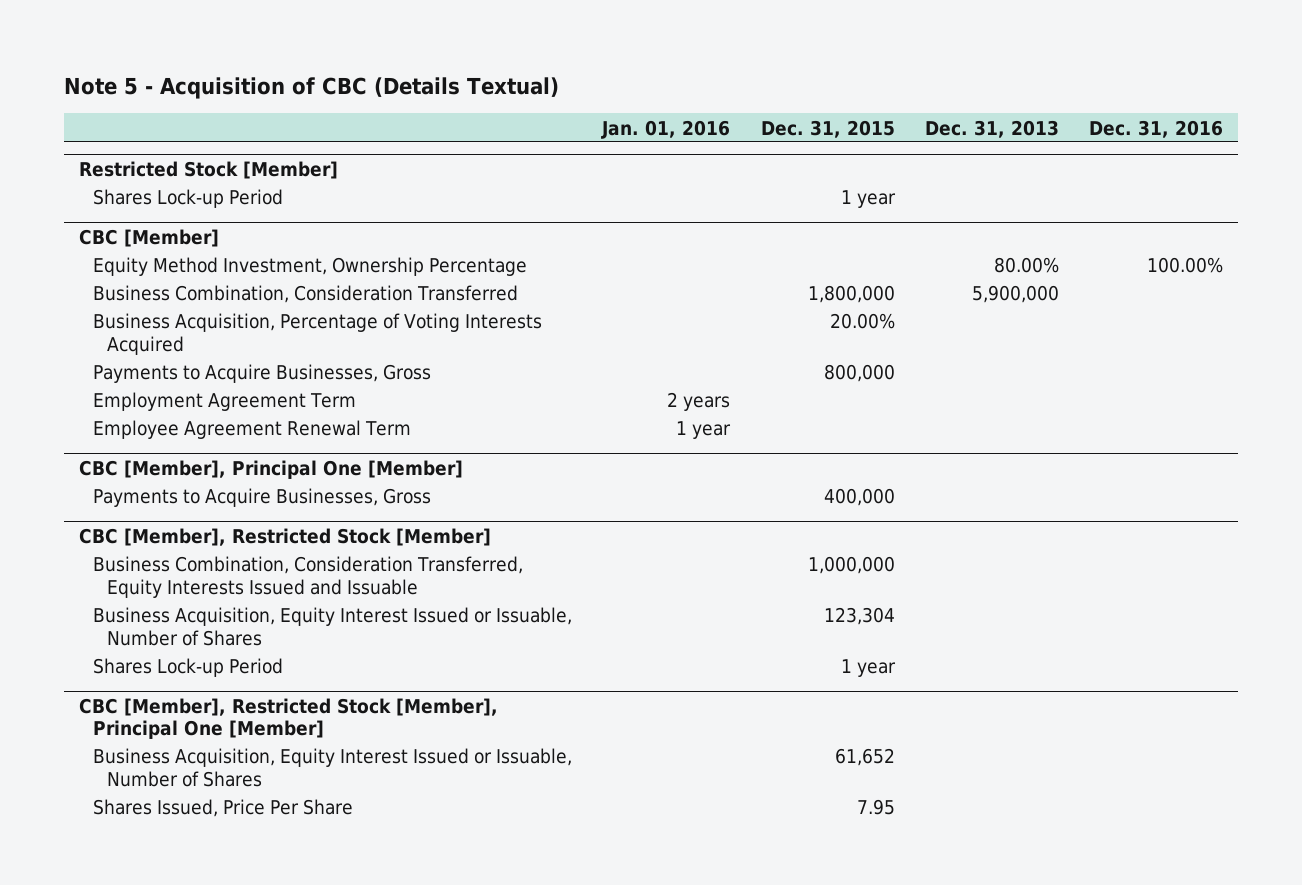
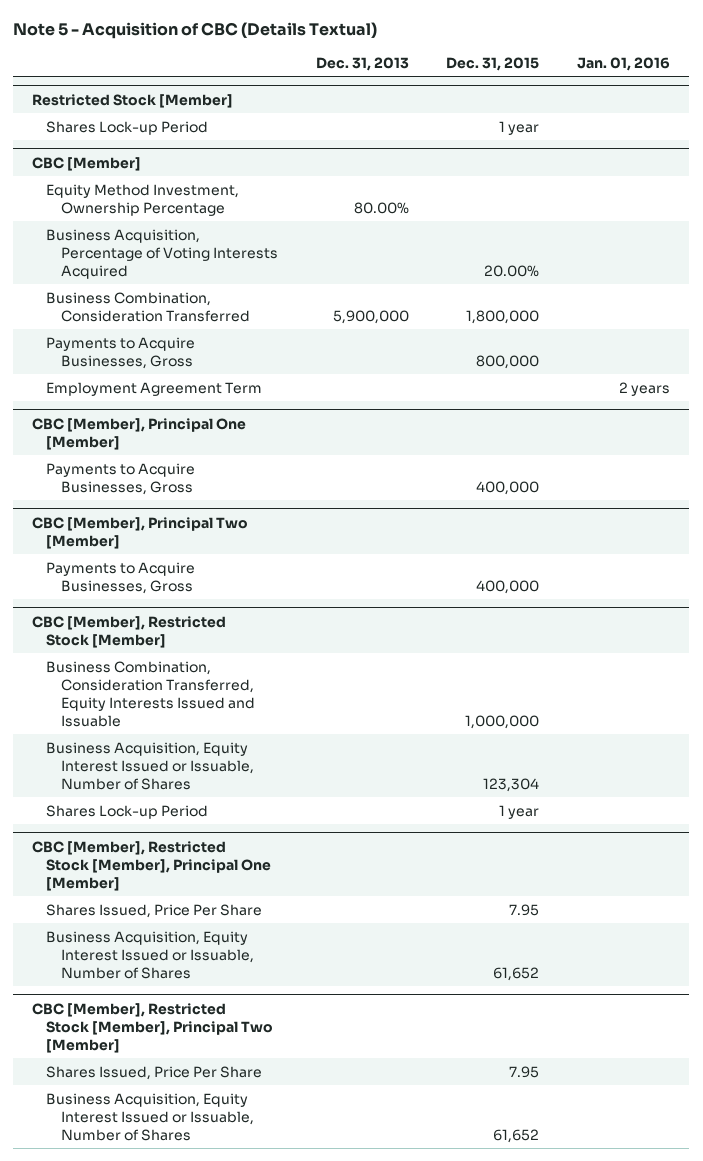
- | Jan. 01, 2016 | Dec. 31, 2015 | Dec. 31, 2013 | Dec. 31, 2016
+ | Dec. 31, 2013 | Dec. 31, 2015 | Jan. 01, 2016
@ CBC [Member]
moved down: Business Combination, Consideration Transferred | 5,900,000 | 1,800,000 |
- Employee Agreement Renewal Term | 1 year | | |
+ CBC [Member], Principal Two [Member]
+ Payments to Acquire Businesses, Gross | | 400,000 |
@ CBC [Member], Restricted Stock [Member], Principal One [Member]
+ Shares Issued, Price Per Share | | 7.95 |
+ CBC [Member], Restricted Stock [Member], Principal Two [Member]
+ Business Acquisition, Equity Interest Issued or Issuable, Number of Shares | | 61,652 |

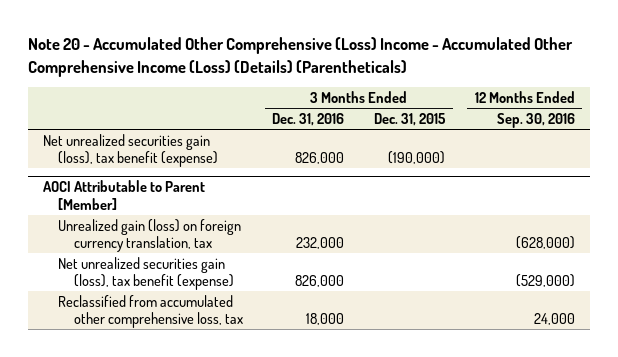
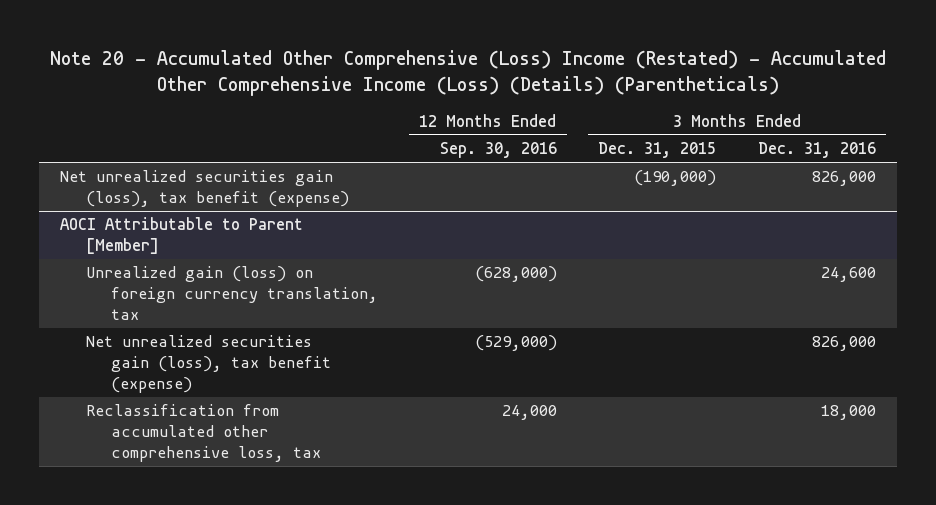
- Note 20 - Accumulated Other Comprehensive (Loss) Income - Accumulated Other Comprehensive Income (Loss) (Details) (Parentheticals)
+ Note 20 - Accumulated Other Comprehensive (Loss) Income (Restated) - Accumulated Other Comprehensive Income (Loss) (Details) (Parentheticals)
- | 3 Months Ended Dec. 31, 2016 | 3 Months Ended Dec. 31, 2015 | 12 Months Ended Sep. 30, 2016
+ | 12 Months Ended Sep. 30, 2016 | 3 Months Ended Dec. 31, 2015 | 3 Months Ended Dec. 31, 2016
@ AOCI Attributable to Parent [Member]
- Unrealized gain (loss) on foreign currency translation, tax | 232,000 | | (628,000)
+ Unrealized gain (loss) on foreign currency translation, tax | (628,000) | | 24,600
- Reclassified from accumulated other comprehensive loss, tax | 18,000 | | 24,000
+ Reclassification from accumulated other comprehensive loss, tax | 24,000 | | 18,000

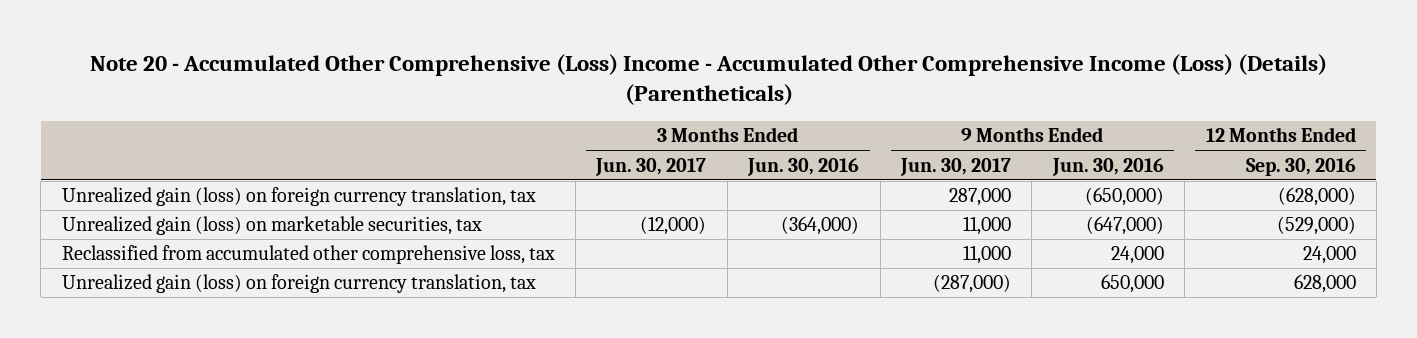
- Note 20 - Accumulated Other Comprehensive (Loss) Income (Restated) - Accumulated Other Comprehensive Income (Loss) (Details) (Parentheticals)
+ Note 20 - Accumulated Other Comprehensive (Loss) Income - Accumulated Other Comprehensive Income (Loss) (Details) (Parentheticals)
- | 12 Months Ended Sep. 30, 2016 | 3 Months Ended Dec. 31, 2015 | 3 Months Ended Dec. 31, 2016
+ | 3 Months Ended Jun. 30, 2017 | 3 Months Ended Jun. 30, 2016 | 9 Months Ended Jun. 30, 2017 | 9 Months Ended Jun. 30, 2016 | 12 Months Ended Sep. 30, 2016
- Net unrealized securities gain (loss), tax benefit (expense) | | (190,000) | 826,000
- AOCI Attributable to Parent [Member]
- Net unrealized securities gain (loss), tax benefit (expense) | (529,000) | | 826,000
- Reclassification from accumulated other comprehensive loss, tax | 24,000 | | 18,000
+ Unrealized gain (loss) on marketable securities, tax | (12,000) | (364,000) | 11,000 | (647,000) | (529,000)
+ Reclassified from accumulated other comprehensive loss, tax | | | 11,000 | 24,000 | 24,000
+ Unrealized gain (loss) on foreign currency translation, tax | | | (287,000) | 650,000 | 628,000

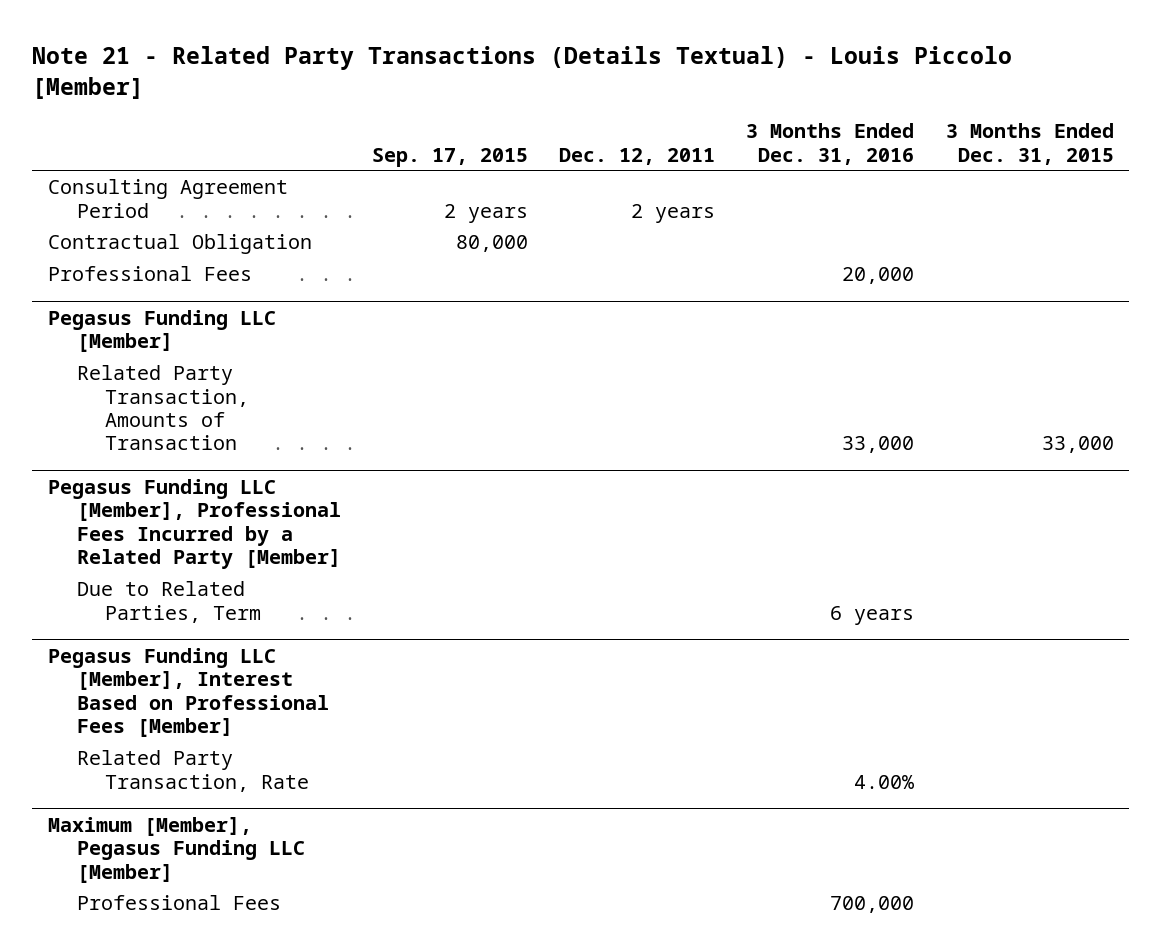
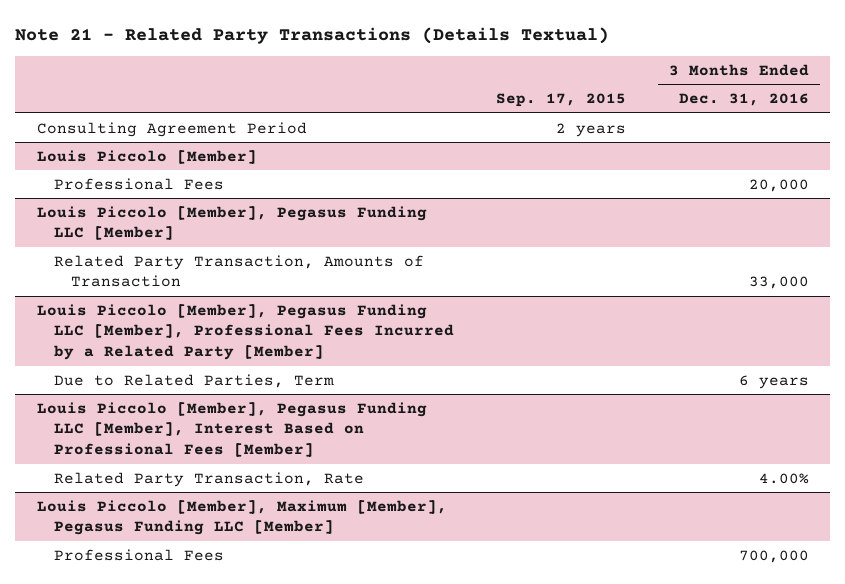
- Note 21 - Related Party Transactions (Details Textual) - Louis Piccolo [Member]
+ Note 21 - Related Party Transactions (Details Textual)
- | Sep. 17, 2015 | Dec. 12, 2011 | 3 Months Ended Dec. 31, 2016 | 3 Months Ended Dec. 31, 2015
+ | Sep. 17, 2015 | 3 Months Ended Dec. 31, 2016
- Contractual Obligation | 80,000 | | |
+ Louis Piccolo [Member]
- Pegasus Funding LLC [Member]
+ Louis Piccolo [Member], Pegasus Funding LLC [Member]
- Pegasus Funding LLC [Member], Professional Fees Incurred by a Related Party [Member]
+ Louis Piccolo [Member], Pegasus Funding LLC [Member], Professional Fees Incurred by a Related Party [Member]
- Pegasus Funding LLC [Member], Interest Based on Professional Fees [Member]
+ Louis Piccolo [Member], Pegasus Funding LLC [Member], Interest Based on Professional Fees [Member]
- Maximum [Member], Pegasus Funding LLC [Member]
+ Louis Piccolo [Member], Maximum [Member], Pegasus Funding LLC [Member]

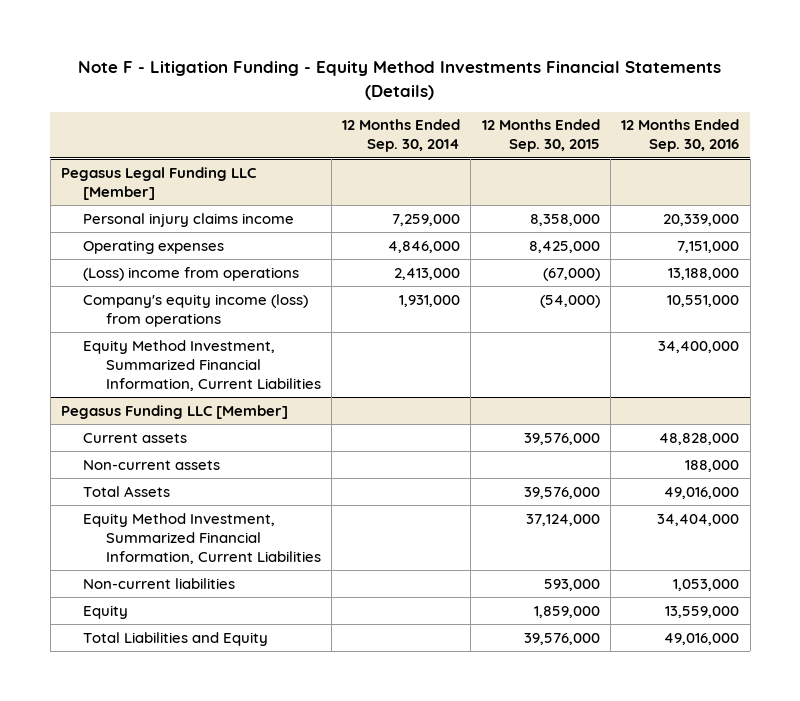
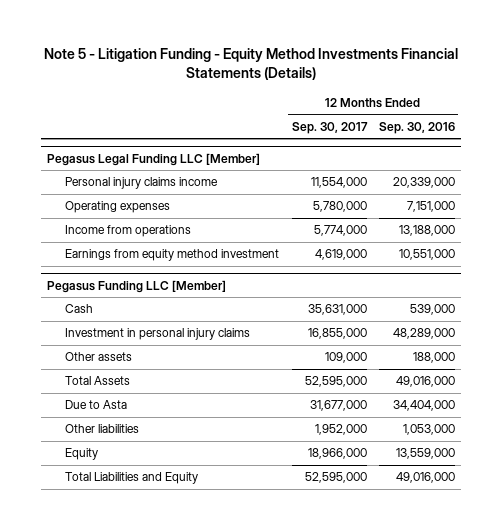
- Note F - Litigation Funding - Equity Method Investments Financial Statements (Details)
+ Note 5 - Litigation Funding - Equity Method Investments Financial Statements (Details)
- | 12 Months Ended Sep. 30, 2014 | 12 Months Ended Sep. 30, 2015 | 12 Months Ended Sep. 30, 2016
+ | 12 Months Ended Sep. 30, 2017 | 12 Months Ended Sep. 30, 2016
@ Pegasus Legal Funding LLC [Member]
- (Loss) income from operations | 2,413,000 | (67,000) | 13,188,000
- Company's equity income (loss) from operations | 1,931,000 | (54,000) | 10,551,000
- Equity Method Investment, Summarized Financial Information, Current Liabilities | | | 34,400,000
+ Income from operations | 5,774,000 | 13,188,000
+ Earnings from equity method investment | 4,619,000 | 10,551,000
@ Pegasus Funding LLC [Member]
- Current assets | | 39,576,000 | 48,828,000
- Non-current assets | | | 188,000
+ Cash | 35,631,000 | 539,000
+ Investment in personal injury claims | 16,855,000 | 48,289,000
+ Other assets | 109,000 | 188,000
- Equity Method Investment, Summarized Financial Information, Current Liabilities | | 37,124,000 | 34,404,000
- Non-current liabilities | | 593,000 | 1,053,000
+ Due to Asta | 31,677,000 | 34,404,000
+ Other liabilities | 1,952,000 | 1,053,000

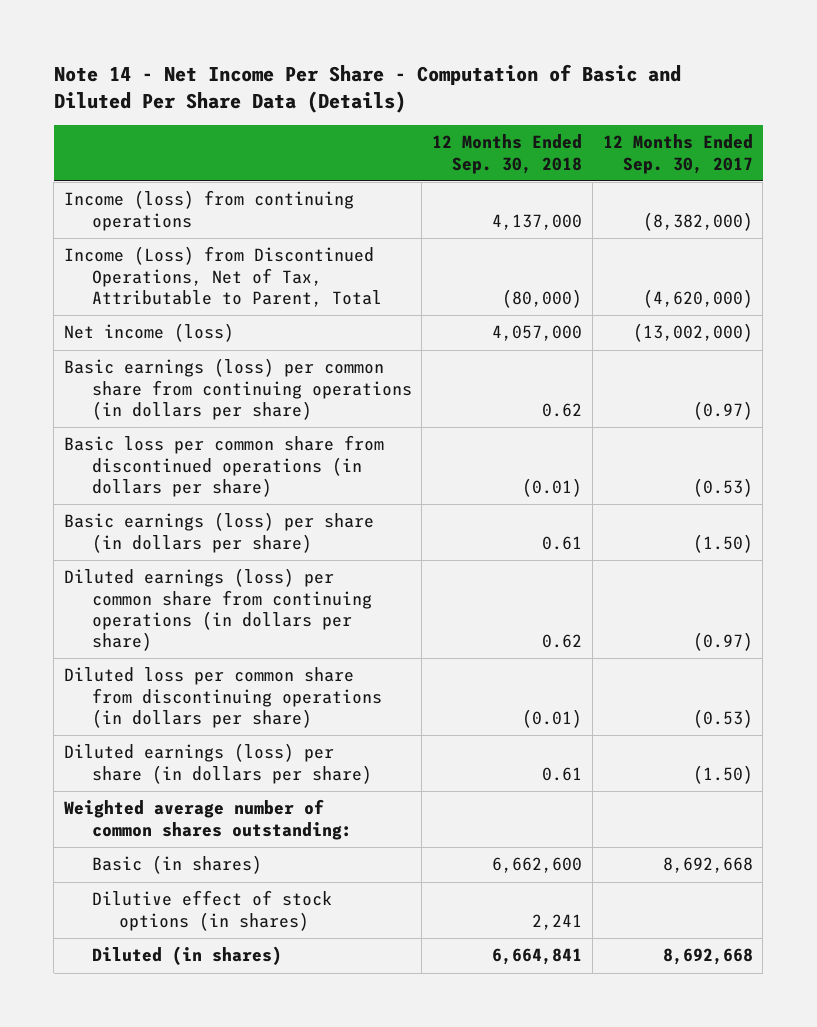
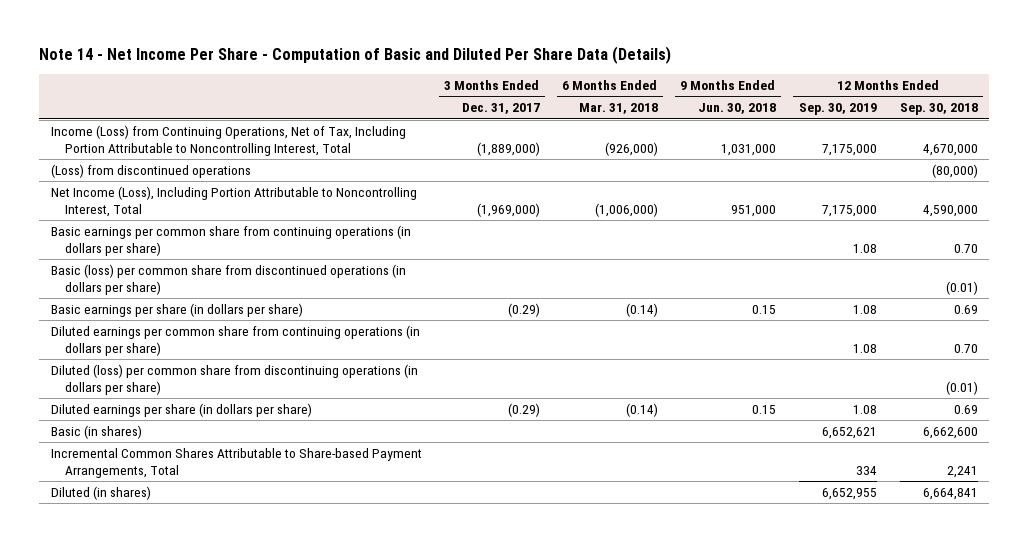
- | 12 Months Ended Sep. 30, 2018 | 12 Months Ended Sep. 30, 2017
+ | 3 Months Ended Dec. 31, 2017 | 6 Months Ended Mar. 31, 2018 | 9 Months Ended Jun. 30, 2018 | 12 Months Ended Sep. 30, 2019 | 12 Months Ended Sep. 30, 2018
- Income (loss) from continuing operations | 4,137,000 | (8,382,000)
- Income (Loss) from Discontinued Operations, Net of Tax, Attributable to Parent, Total | (80,000) | (4,620,000)
- Net income (loss) | 4,057,000 | (13,002,000)
- Basic earnings (loss) per common share from continuing operations (in dollars per share) | 0.62 | (0.97)
- Basic loss per common share from discontinued operations (in dollars per share) | (0.01) | (0.53)
- Basic earnings (loss) per share (in dollars per share) | 0.61 | (1.50)
- Diluted earnings (loss) per common share from continuing operations (in dollars per share) | 0.62 | (0.97)
- Diluted loss per common share from discontinuing operations (in dollars per share) | (0.01) | (0.53)
- Diluted earnings (loss) per share (in dollars per share) | 0.61 | (1.50)
- Weighted average number of common shares outstanding:
+ Income (Loss) from Continuing Operations, Net of Tax, Including Portion Attributable to Noncontrolling Interest, Total | (1,889,000) | (926,000) | 1,031,000 | 7,175,000 | 4,670,000
+ (Loss) from discontinued operations | | | | | (80,000)
+ Net Income (Loss), Including Portion Attributable to Noncontrolling Interest, Total | (1,969,000) | (1,006,000) | 951,000 | 7,175,000 | 4,590,000
+ Basic earnings per common share from continuing operations (in dollars per share) | | | | 1.08 | 0.70
+ Basic (loss) per common share from discontinued operations (in dollars per share) | | | | | (0.01)
+ Basic earnings per share (in dollars per share) | (0.29) | (0.14) | 0.15 | 1.08 | 0.69
+ Diluted earnings per common share from continuing operations (in dollars per share) | | | | 1.08 | 0.70
+ Diluted (loss) per common share from discontinuing operations (in dollars per share) | | | | | (0.01)
+ Diluted earnings per share (in dollars per share) | (0.29) | (0.14) | 0.15 | 1.08 | 0.69
- Dilutive effect of stock options (in shares) | 2,241 |
+ Incremental Common Shares Attributable to Share-based Payment Arrangements, Total | | | | 334 | 2,241

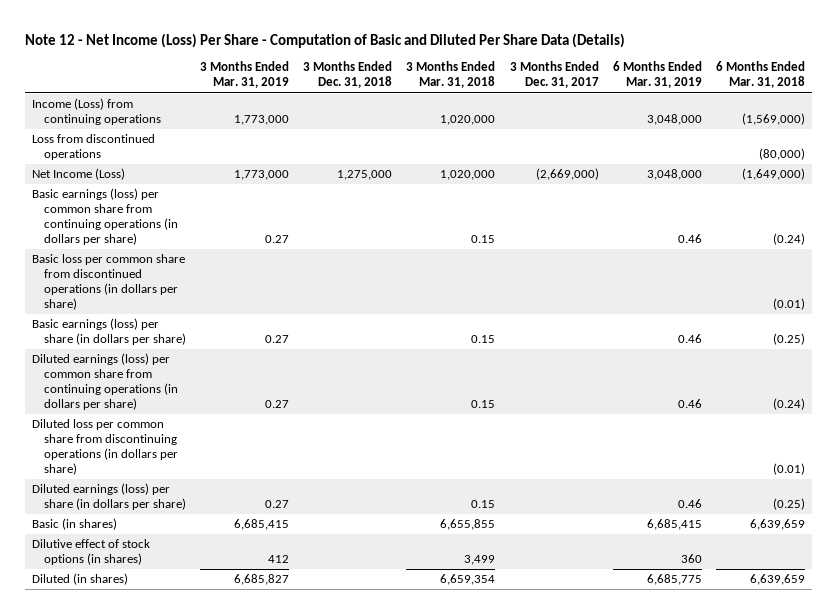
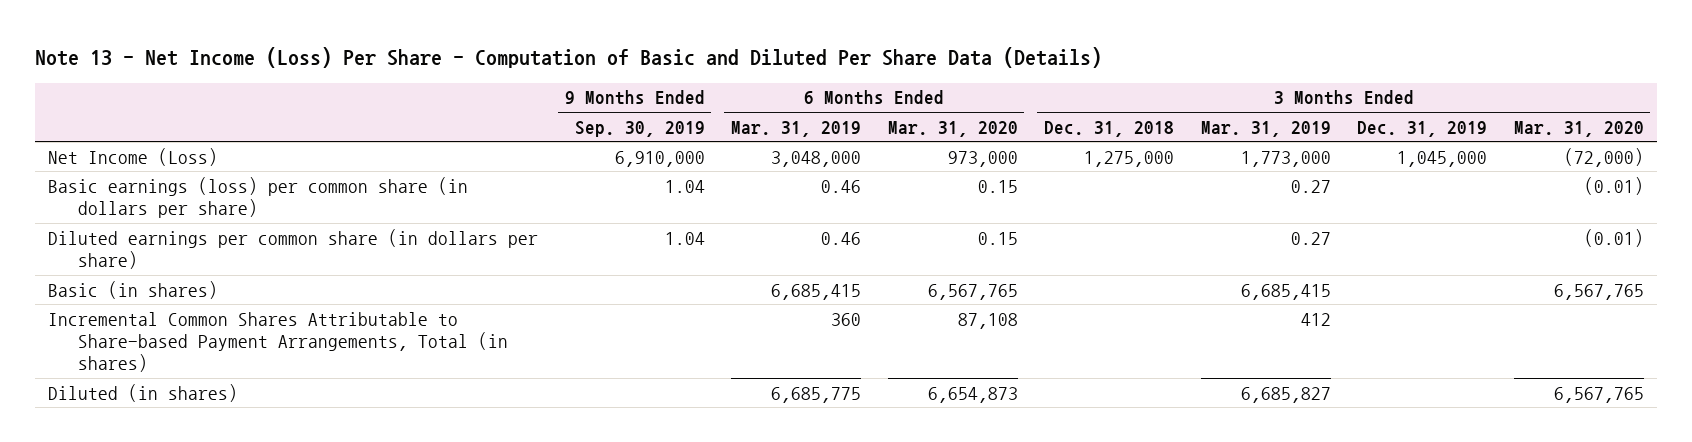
- Note 12 - Net Income (Loss) Per Share - Computation of Basic and Diluted Per Share Data (Details)
+ Note 13 - Net Income (Loss) Per Share - Computation of Basic and Diluted Per Share Data (Details)
- | 3 Months Ended Mar. 31, 2019 | 3 Months Ended Dec. 31, 2018 | 3 Months Ended Mar. 31, 2018 | 3 Months Ended Dec. 31, 2017 | 6 Months Ended Mar. 31, 2019 | 6 Months Ended Mar. 31, 2018
+ | 9 Months Ended Sep. 30, 2019 | 6 Months Ended Mar. 31, 2019 | 6 Months Ended Mar. 31, 2020 | 3 Months Ended Dec. 31, 2018 | 3 Months Ended Mar. 31, 2019 | 3 Months Ended Dec. 31, 2019 | 3 Months Ended Mar. 31, 2020
- Income (Loss) from continuing operations | 1,773,000 | | 1,020,000 | | 3,048,000 | (1,569,000)
- Loss from discontinued operations | | | | | | (80,000)
- Basic earnings (loss) per common share from continuing operations (in dollars per share) | 0.27 | | 0.15 | | 0.46 | (0.24)
- Basic loss per common share from discontinued operations (in dollars per share) | | | | | | (0.01)
- Basic earnings (loss) per share (in dollars per share) | 0.27 | | 0.15 | | 0.46 | (0.25)
- Diluted earnings (loss) per common share from continuing operations (in dollars per share) | 0.27 | | 0.15 | | 0.46 | (0.24)
- Diluted loss per common share from discontinuing operations (in dollars per share) | | | | | | (0.01)
- Diluted earnings (loss) per share (in dollars per share) | 0.27 | | 0.15 | | 0.46 | (0.25)
+ Basic earnings (loss) per common share (in dollars per share) | 1.04 | 0.46 | 0.15 | | 0.27 | | (0.01)
+ Diluted earnings per common share (in dollars per share) | 1.04 | 0.46 | 0.15 | | 0.27 | | (0.01)
- Dilutive effect of stock options (in shares) | 412 | | 3,499 | | 360 |
+ Incremental Common Shares Attributable to Share-based Payment Arrangements, Total (in shares) | | 360 | 87,108 | | 412 | |

